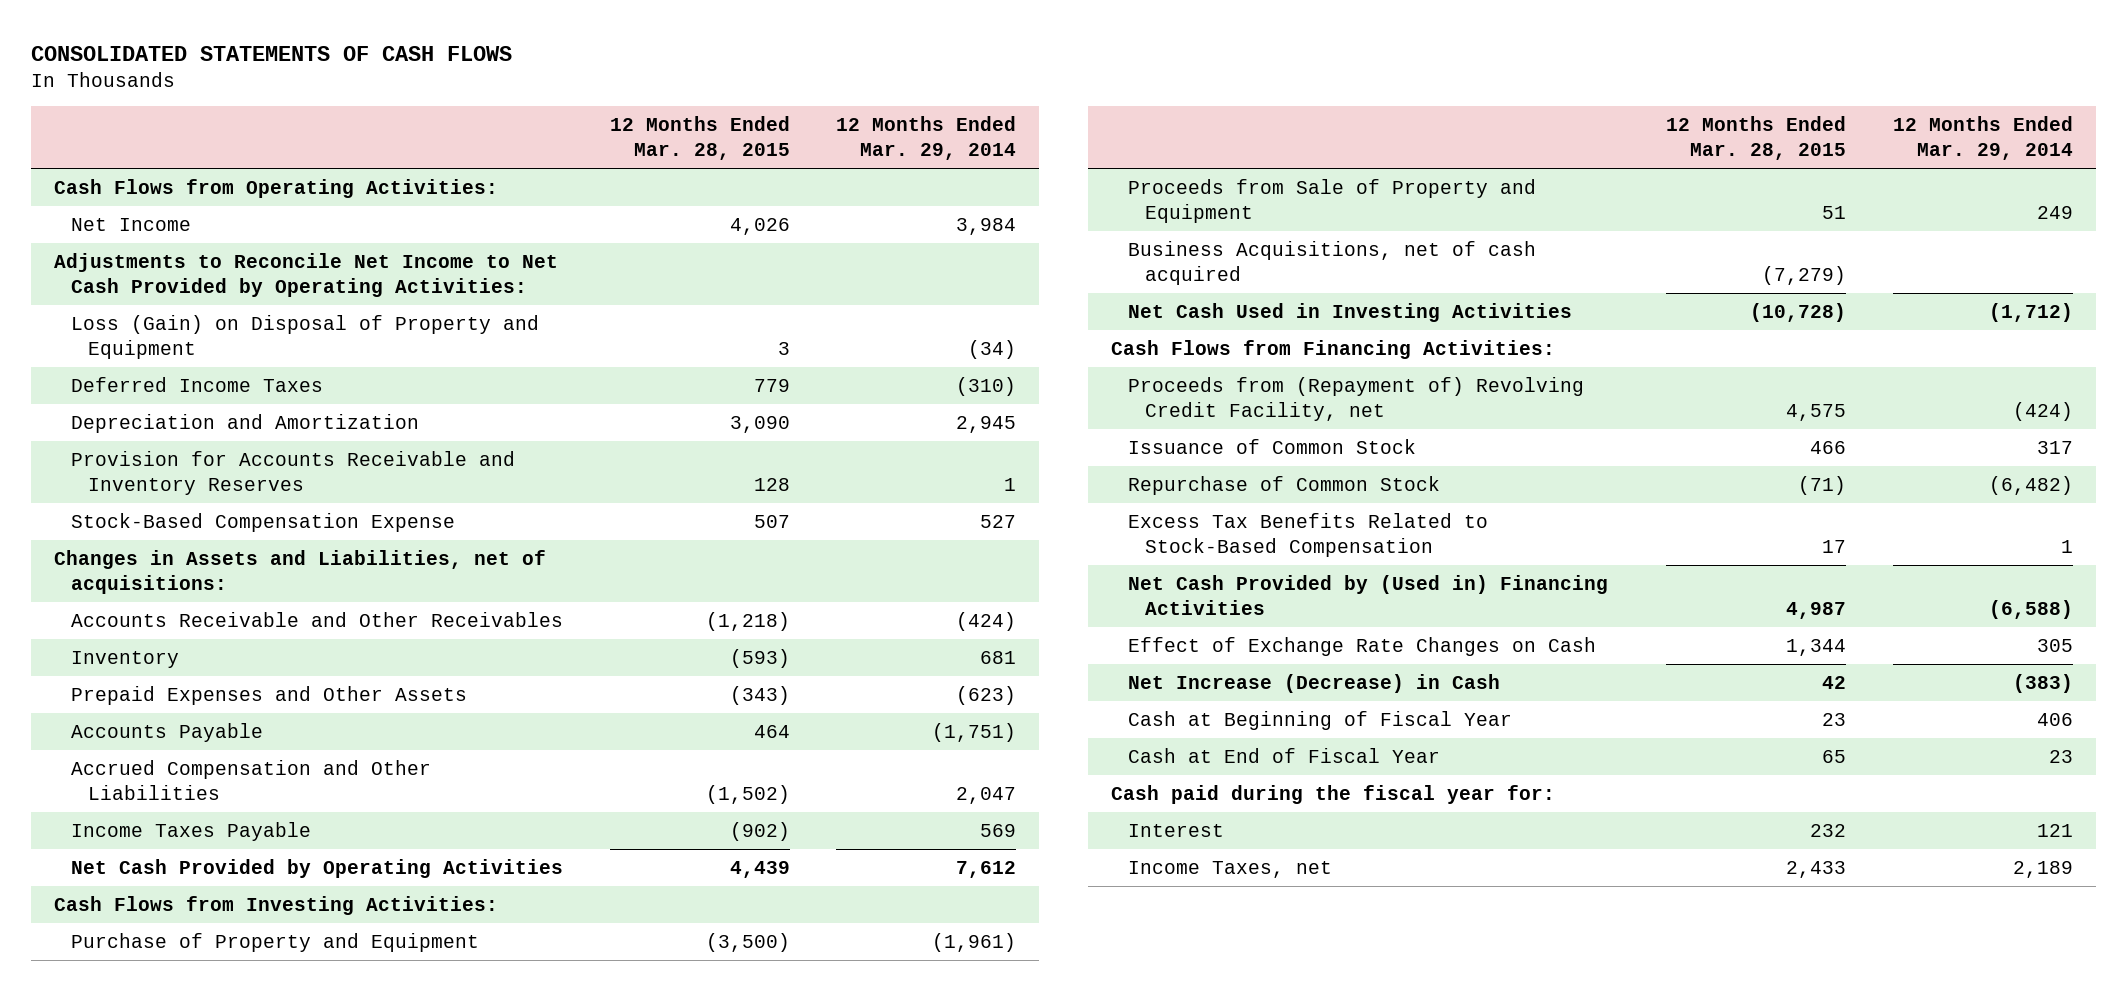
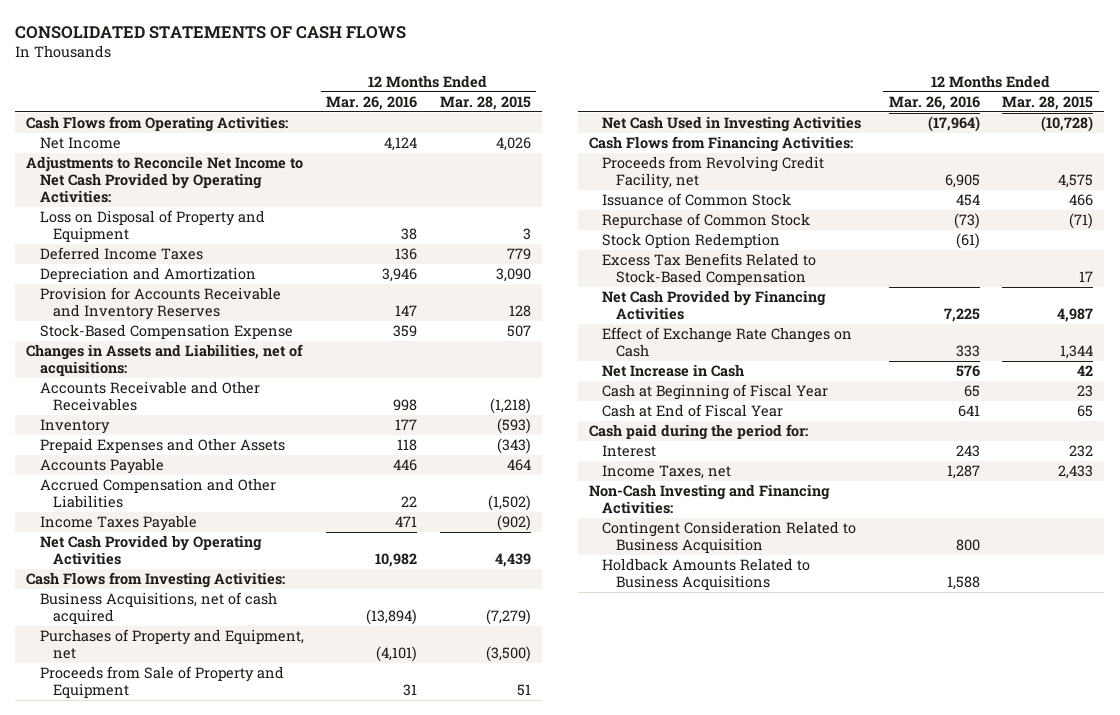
- | 12 Months Ended Mar. 28, 2015 | 12 Months Ended Mar. 29, 2014
+ | 12 Months Ended Mar. 26, 2016 | 12 Months Ended Mar. 28, 2015
- Loss (Gain) on Disposal of Property and Equipment | 3 | (34)
+ Loss on Disposal of Property and Equipment | 38 | 3
- Purchase of Property and Equipment | (3,500) | (1,961)
+ Purchases of Property and Equipment, net | (4,101) | (3,500)
moved down: Proceeds from Sale of Property and Equipment | 31 | 51
- Proceeds from (Repayment of) Revolving Credit Facility, net | 4,575 | (424)
+ Proceeds from Revolving Credit Facility, net | 6,905 | 4,575
+ Stock Option Redemption | (61) |
- Net Cash Provided by (Used in) Financing Activities | 4,987 | (6,588)
+ Net Cash Provided by Financing Activities | 7,225 | 4,987
- Net Increase (Decrease) in Cash | 42 | (383)
+ Net Increase in Cash | 576 | 42
- Cash paid during the fiscal year for:
+ Cash paid during the period for:
+ Non-Cash Investing and Financing Activities:
+ Contingent Consideration Related to Business Acquisition | 800 |
+ Holdback Amounts Related to Business Acquisitions | 1,588 |

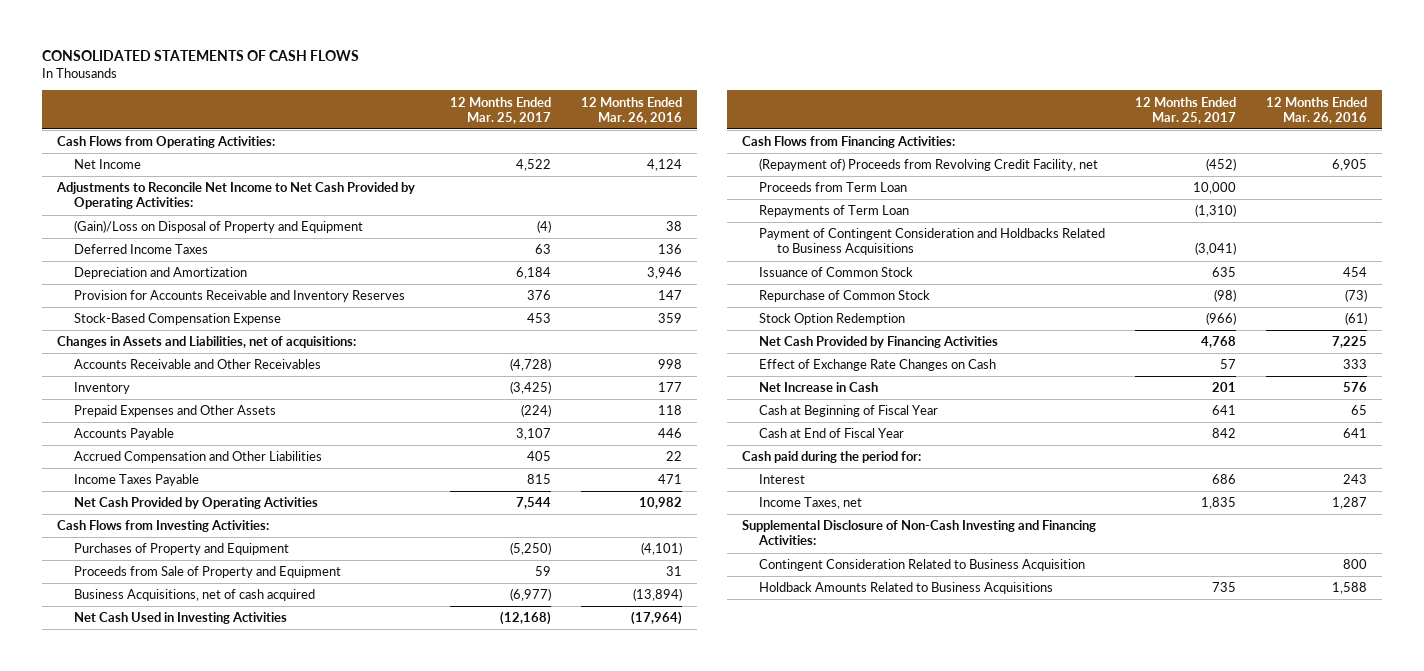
- | 12 Months Ended Mar. 26, 2016 | 12 Months Ended Mar. 28, 2015
+ | 12 Months Ended Mar. 25, 2017 | 12 Months Ended Mar. 26, 2016
- Loss on Disposal of Property and Equipment | 38 | 3
+ (Gain)/Loss on Disposal of Property and Equipment | (4) | 38
- Purchases of Property and Equipment, net | (4,101) | (3,500)
+ Purchases of Property and Equipment | (5,250) | (4,101)
moved down: Business Acquisitions, net of cash acquired | (6,977) | (13,894)
- Proceeds from Revolving Credit Facility, net | 6,905 | 4,575
+ (Repayment of) Proceeds from Revolving Credit Facility, net | (452) | 6,905
+ Proceeds from Term Loan | 10,000 |
+ Repayments of Term Loan | (1,310) |
+ Payment of Contingent Consideration and Holdbacks Related to Business Acquisitions | (3,041) |
- Excess Tax Benefits Related to Stock-Based Compensation | | 17
- Non-Cash Investing and Financing Activities:
+ Supplemental Disclosure of Non-Cash Investing and Financing Activities:

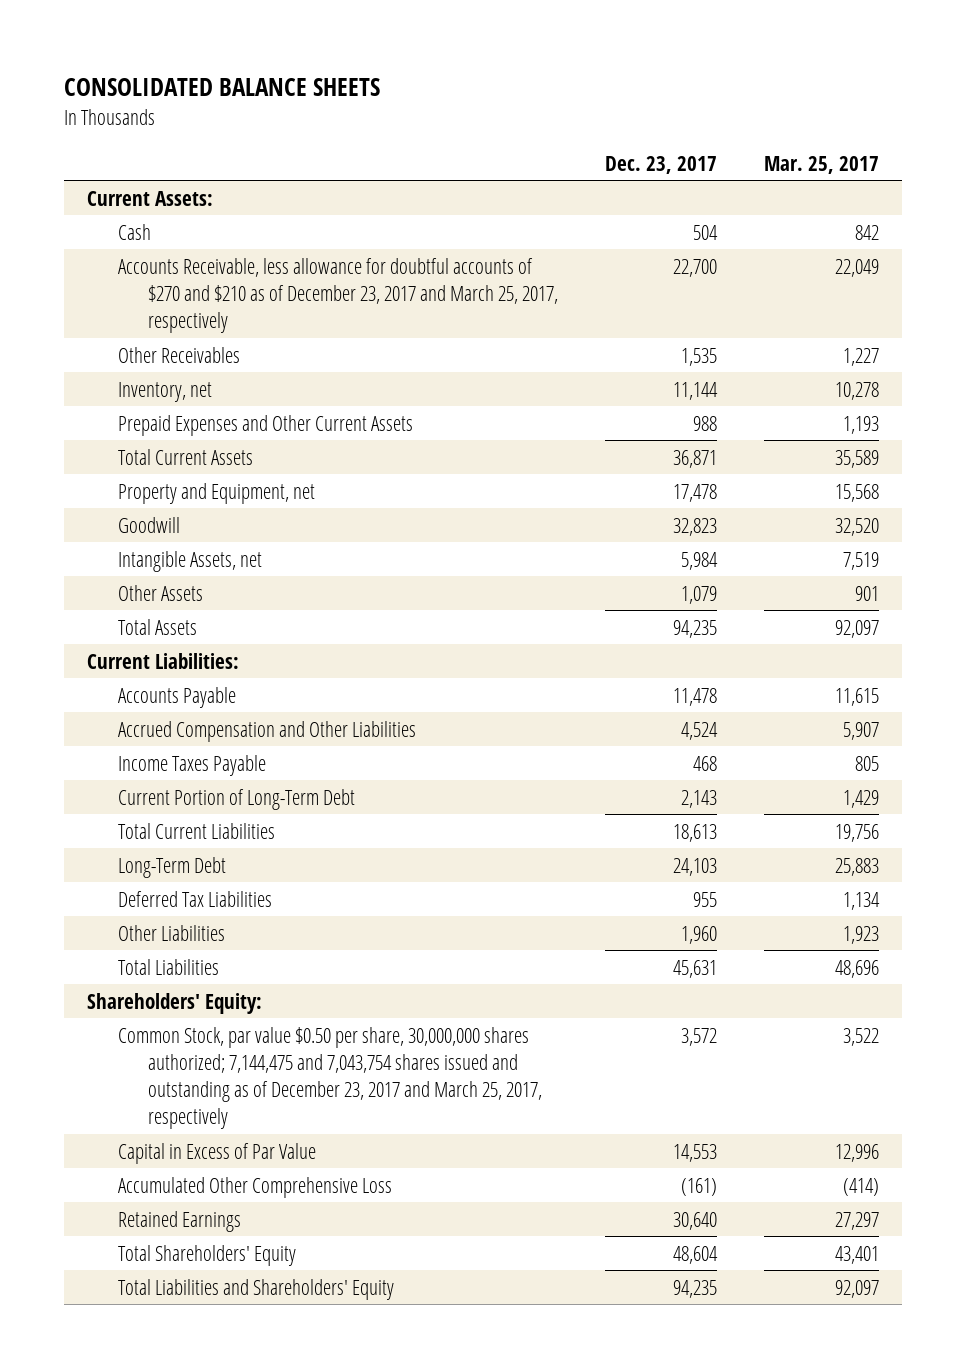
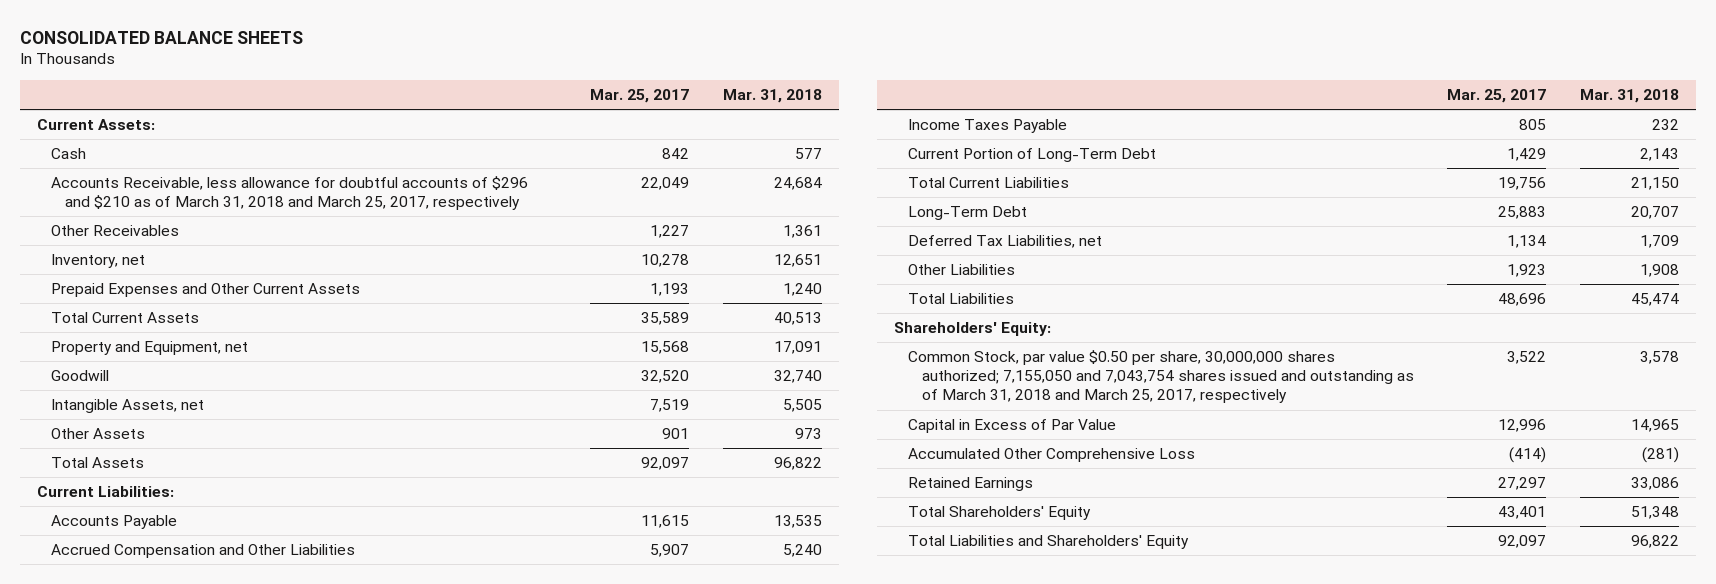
- | Dec. 23, 2017 | Mar. 25, 2017
+ | Mar. 25, 2017 | Mar. 31, 2018
- Accounts Receivable, less allowance for doubtful accounts of $270 and $210 as of December 23, 2017 and March 25, 2017, respectively | 22,700 | 22,049
+ Accounts Receivable, less allowance for doubtful accounts of $296 and $210 as of March 31, 2018 and March 25, 2017, respectively | 22,049 | 24,684
- Deferred Tax Liabilities | 955 | 1,134
+ Deferred Tax Liabilities, net | 1,134 | 1,709
- Common Stock, par value $0.50 per share, 30,000,000 shares authorized; 7,144,475 and 7,043,754 shares issued and outstanding as of December 23, 2017 and March 25, 2017, respectively | 3,572 | 3,522
+ Common Stock, par value $0.50 per share, 30,000,000 shares authorized; 7,155,050 and 7,043,754 shares issued and outstanding as of March 31, 2018 and March 25, 2017, respectively | 3,522 | 3,578

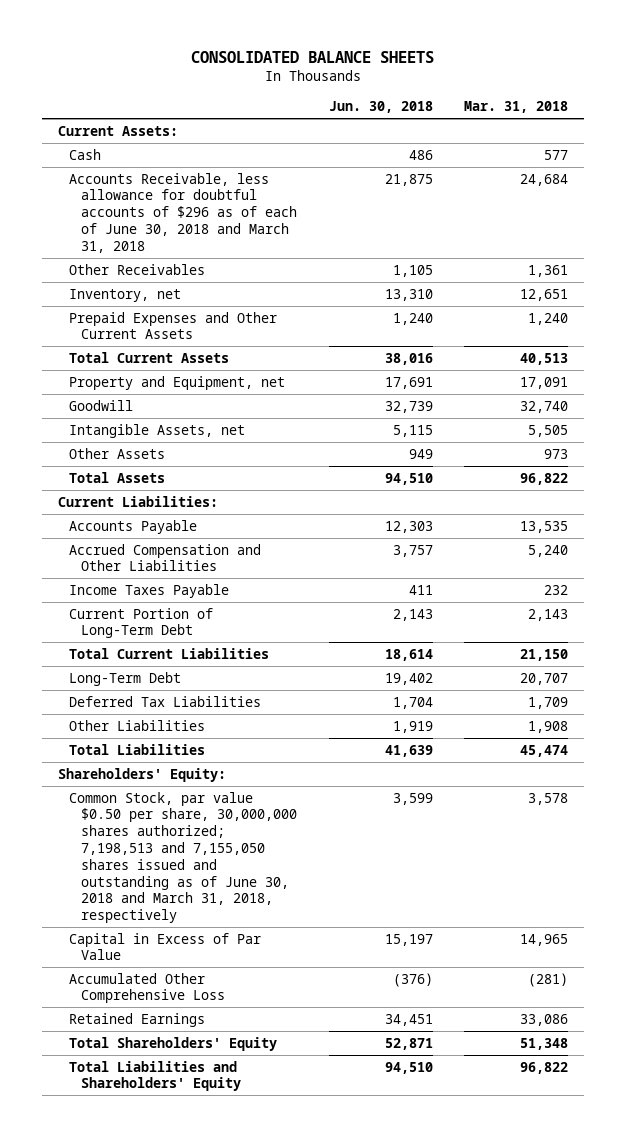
- | Mar. 25, 2017 | Mar. 31, 2018
+ | Jun. 30, 2018 | Mar. 31, 2018
- Accounts Receivable, less allowance for doubtful accounts of $296 and $210 as of March 31, 2018 and March 25, 2017, respectively | 22,049 | 24,684
+ Accounts Receivable, less allowance for doubtful accounts of $296 as of each of June 30, 2018 and March 31, 2018 | 21,875 | 24,684
- Deferred Tax Liabilities, net | 1,134 | 1,709
+ Deferred Tax Liabilities | 1,704 | 1,709
- Common Stock, par value $0.50 per share, 30,000,000 shares authorized; 7,155,050 and 7,043,754 shares issued and outstanding as of March 31, 2018 and March 25, 2017, respectively | 3,522 | 3,578
+ Common Stock, par value $0.50 per share, 30,000,000 shares authorized; 7,198,513 and 7,155,050 shares issued and outstanding as of June 30, 2018 and March 31, 2018, respectively | 3,599 | 3,578

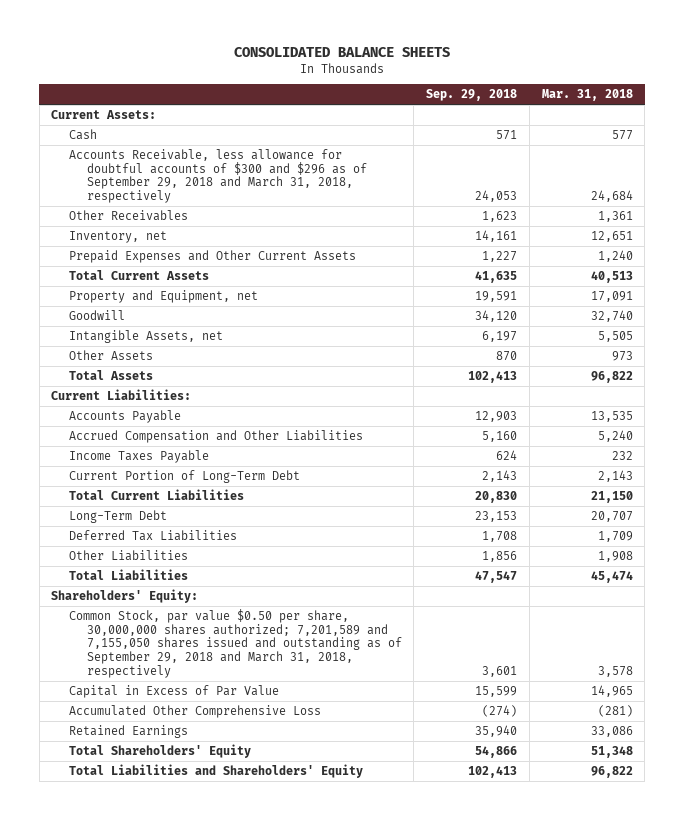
- | Jun. 30, 2018 | Mar. 31, 2018
+ | Sep. 29, 2018 | Mar. 31, 2018
- Accounts Receivable, less allowance for doubtful accounts of $296 as of each of June 30, 2018 and March 31, 2018 | 21,875 | 24,684
+ Accounts Receivable, less allowance for doubtful accounts of $300 and $296 as of September 29, 2018 and March 31, 2018, respectively | 24,053 | 24,684
- Common Stock, par value $0.50 per share, 30,000,000 shares authorized; 7,198,513 and 7,155,050 shares issued and outstanding as of June 30, 2018 and March 31, 2018, respectively | 3,599 | 3,578
+ Common Stock, par value $0.50 per share, 30,000,000 shares authorized; 7,201,589 and 7,155,050 shares issued and outstanding as of September 29, 2018 and March 31, 2018, respectively | 3,601 | 3,578

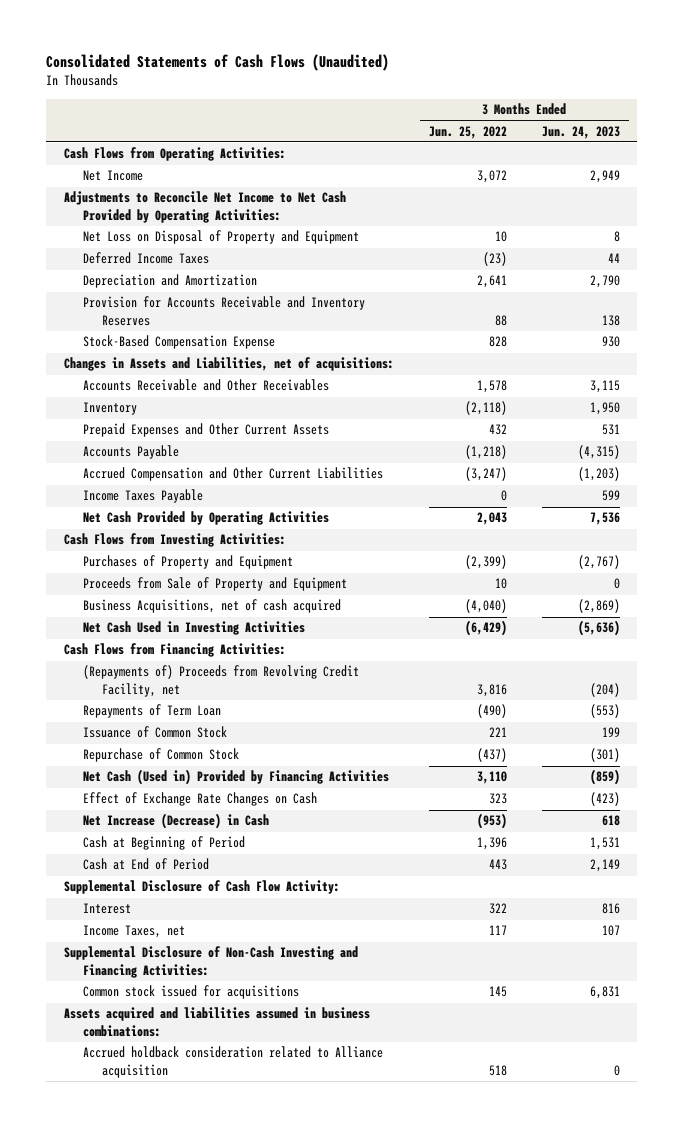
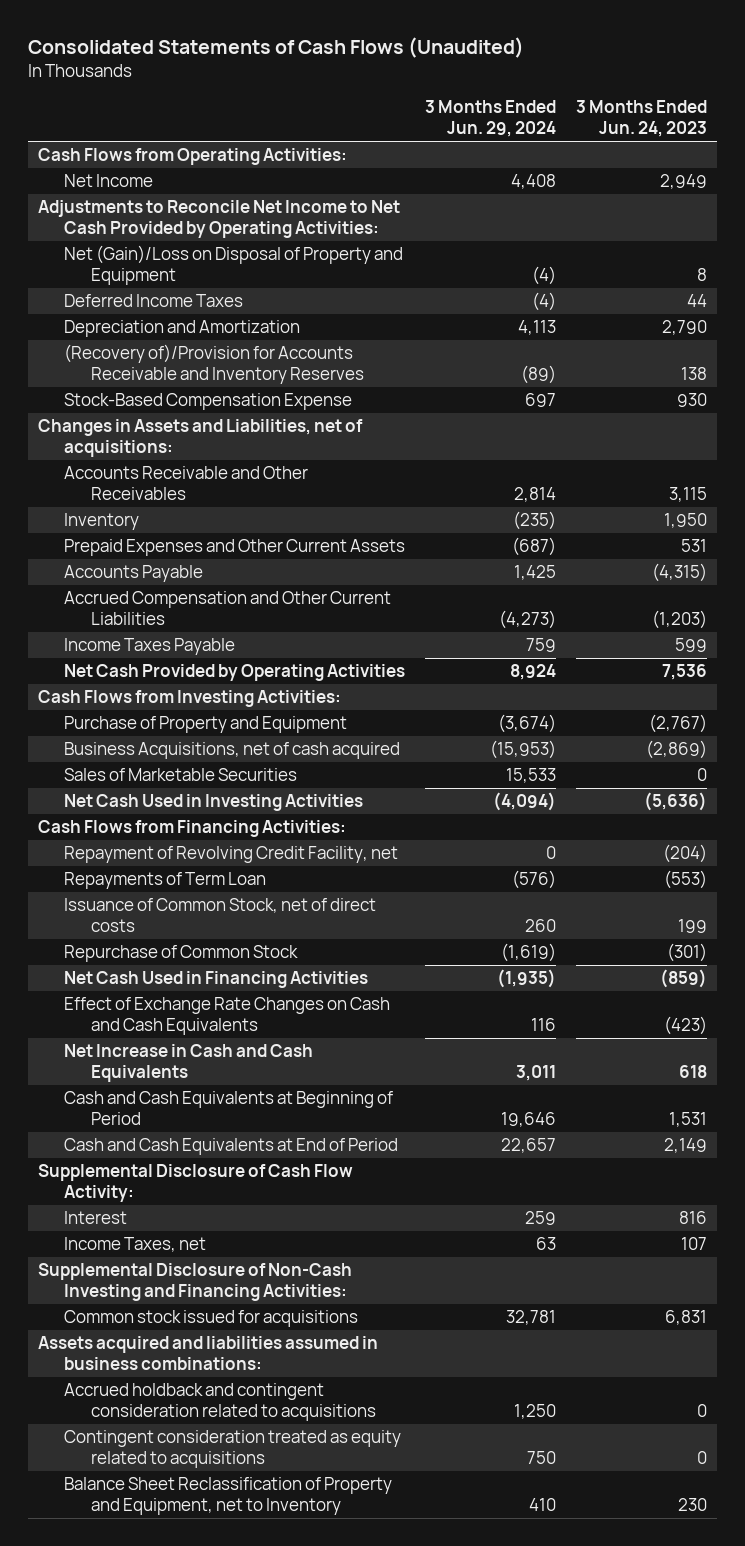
- | 3 Months Ended Jun. 25, 2022 | 3 Months Ended Jun. 24, 2023
+ | 3 Months Ended Jun. 29, 2024 | 3 Months Ended Jun. 24, 2023
- Net Loss on Disposal of Property and Equipment | 10 | 8
+ Net (Gain)/Loss on Disposal of Property and Equipment | (4) | 8
- Provision for Accounts Receivable and Inventory Reserves | 88 | 138
+ (Recovery of)/Provision for Accounts Receivable and Inventory Reserves | (89) | 138
- Purchases of Property and Equipment | (2,399) | (2,767)
- Proceeds from Sale of Property and Equipment | 10 | 0
+ Purchase of Property and Equipment | (3,674) | (2,767)
+ Sales of Marketable Securities | 15,533 | 0
- (Repayments of) Proceeds from Revolving Credit Facility, net | 3,816 | (204)
+ Repayment of Revolving Credit Facility, net | 0 | (204)
- Issuance of Common Stock | 221 | 199
+ Issuance of Common Stock, net of direct costs | 260 | 199
- Net Cash (Used in) Provided by Financing Activities | 3,110 | (859)
- Effect of Exchange Rate Changes on Cash | 323 | (423)
- Net Increase (Decrease) in Cash | (953) | 618
- Cash at Beginning of Period | 1,396 | 1,531
- Cash at End of Period | 443 | 2,149
+ Net Cash Used in Financing Activities | (1,935) | (859)
+ Effect of Exchange Rate Changes on Cash and Cash Equivalents | 116 | (423)
+ Net Increase in Cash and Cash Equivalents | 3,011 | 618
+ Cash and Cash Equivalents at Beginning of Period | 19,646 | 1,531
+ Cash and Cash Equivalents at End of Period | 22,657 | 2,149
- Accrued holdback consideration related to Alliance acquisition | 518 | 0
+ Accrued holdback and contingent consideration related to acquisitions | 1,250 | 0
+ Contingent consideration treated as equity related to acquisitions | 750 | 0
+ Balance Sheet Reclassification of Property and Equipment, net to Inventory | 410 | 230

